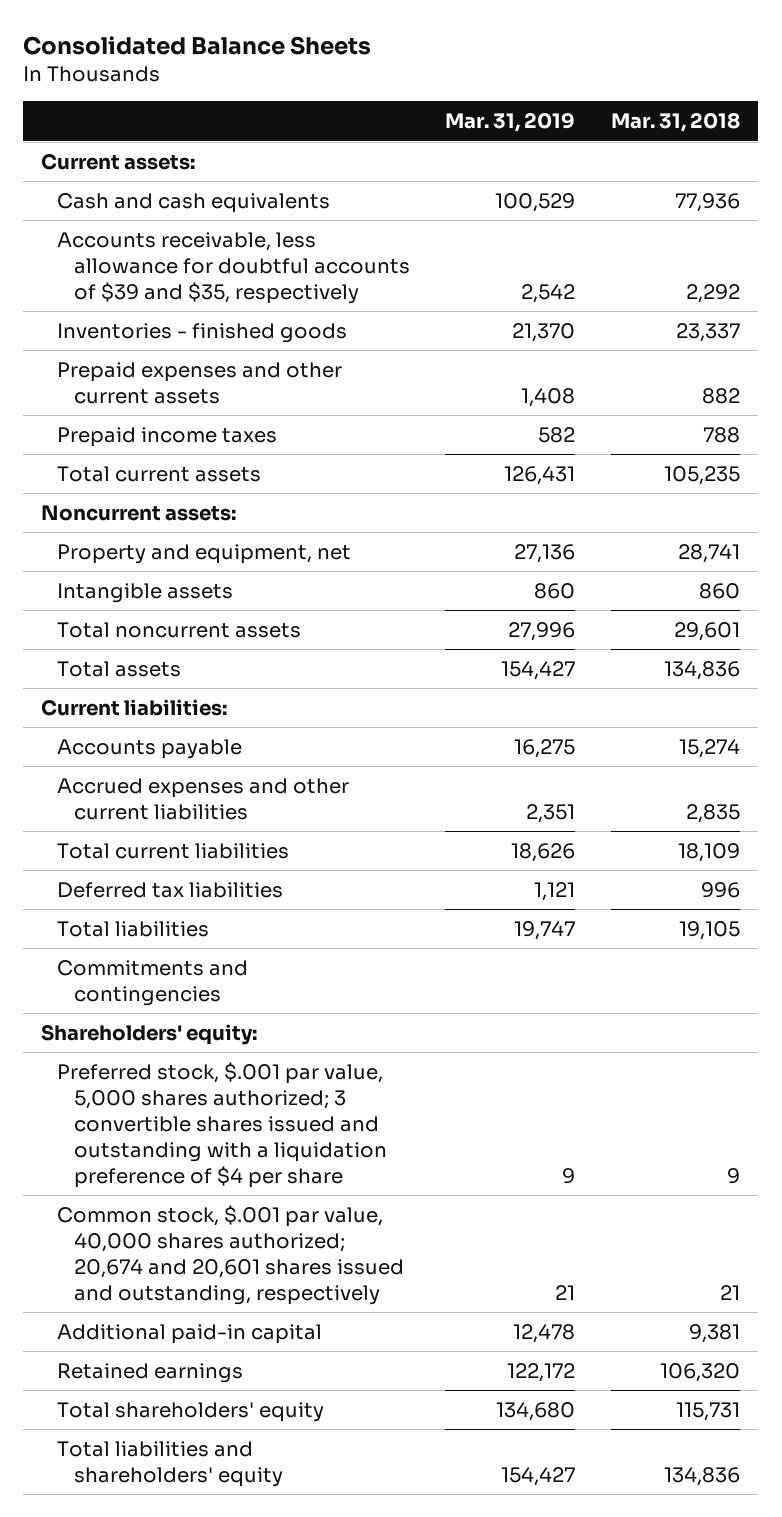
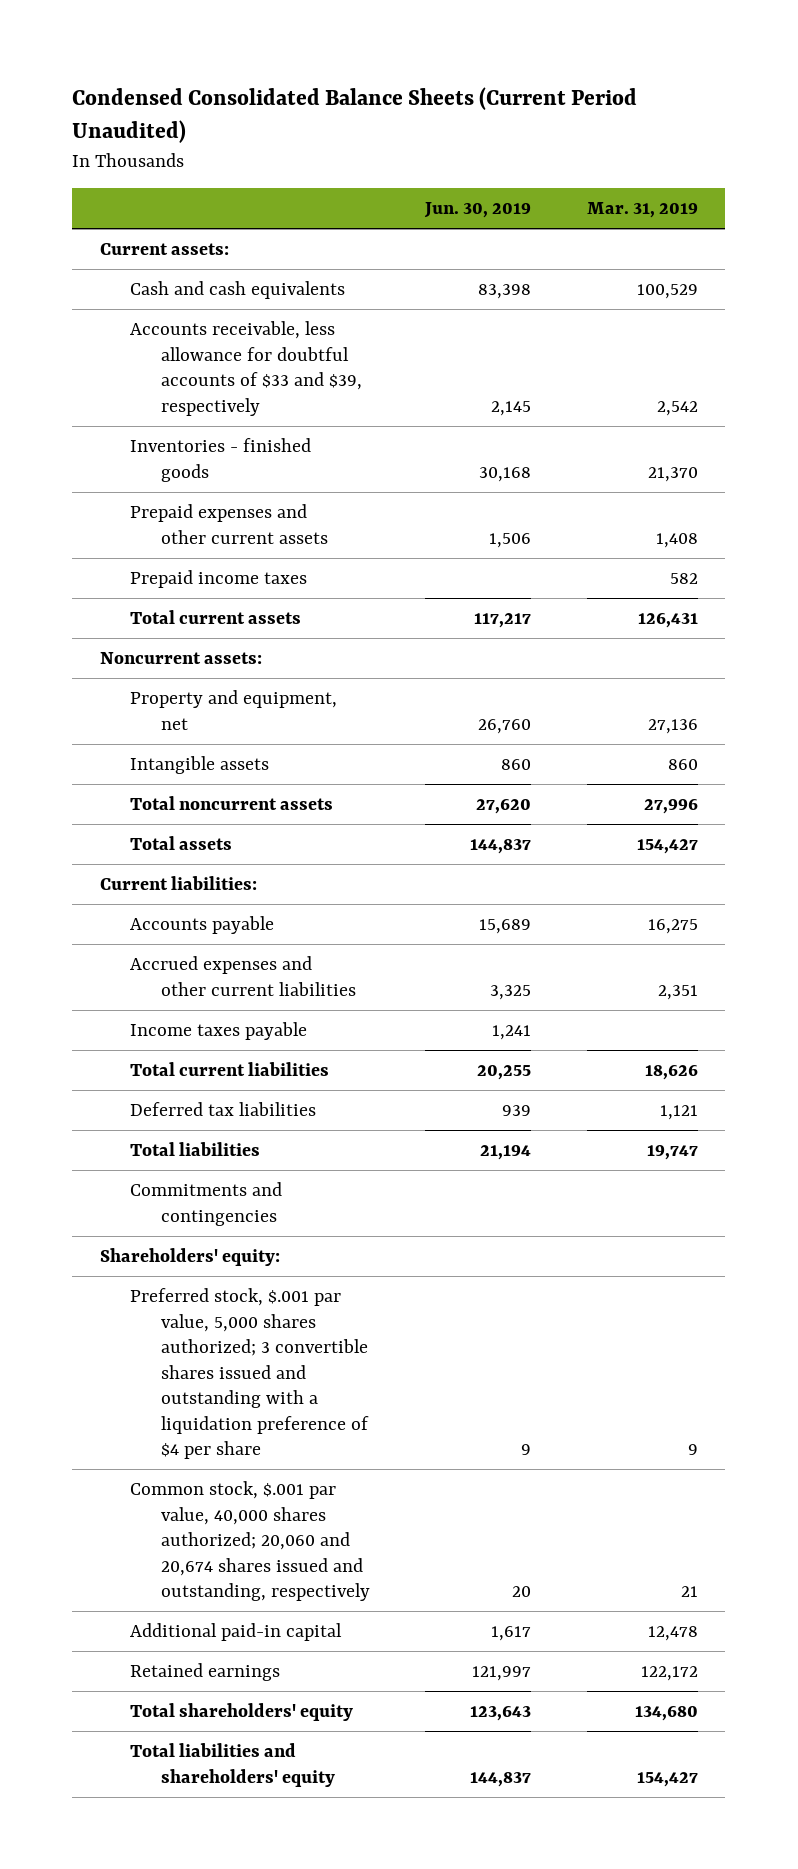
- Consolidated Balance Sheets
+ Condensed Consolidated Balance Sheets (Current Period Unaudited)
- | Mar. 31, 2019 | Mar. 31, 2018
+ | Jun. 30, 2019 | Mar. 31, 2019
- Accounts receivable, less allowance for doubtful accounts of $39 and $35, respectively | 2,542 | 2,292
+ Accounts receivable, less allowance for doubtful accounts of $33 and $39, respectively | 2,145 | 2,542
+ Income taxes payable | 1,241 |
- Common stock, $.001 par value, 40,000 shares authorized; 20,674 and 20,601 shares issued and outstanding, respectively | 21 | 21
+ Common stock, $.001 par value, 40,000 shares authorized; 20,060 and 20,674 shares issued and outstanding, respectively | 20 | 21

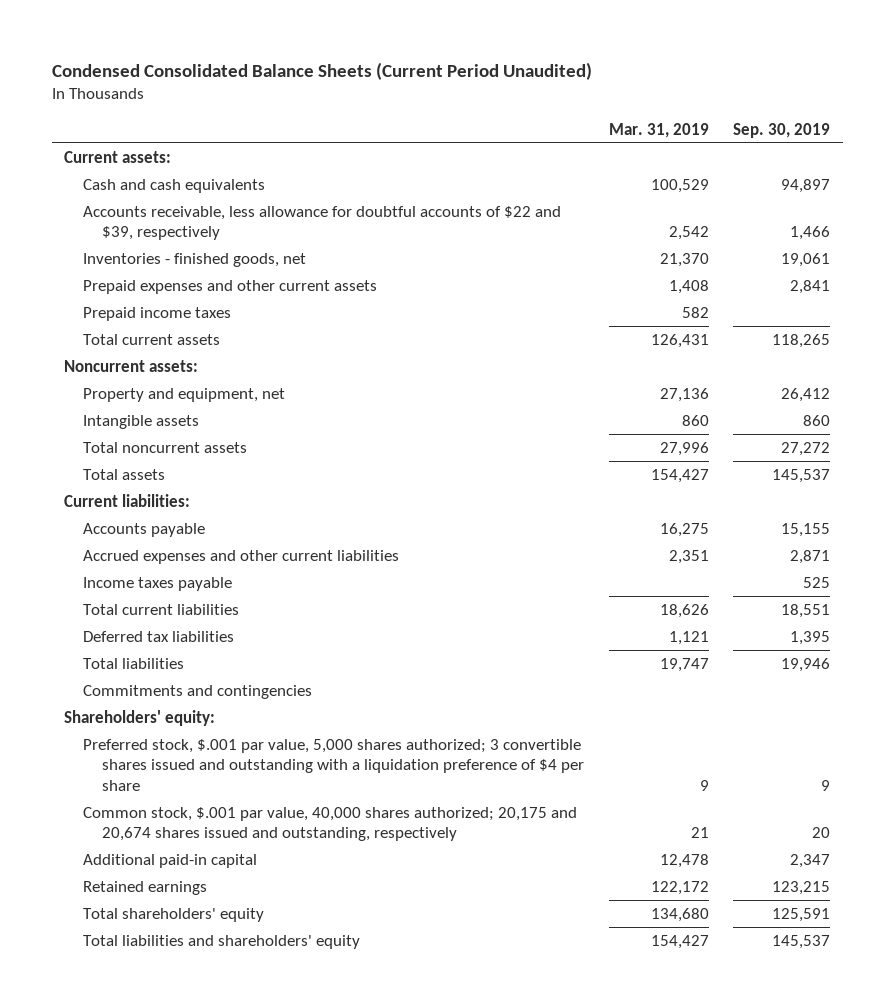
- | Jun. 30, 2019 | Mar. 31, 2019
+ | Mar. 31, 2019 | Sep. 30, 2019
- Accounts receivable, less allowance for doubtful accounts of $33 and $39, respectively | 2,145 | 2,542
- Inventories - finished goods | 30,168 | 21,370
+ Accounts receivable, less allowance for doubtful accounts of $22 and $39, respectively | 2,542 | 1,466
+ Inventories - finished goods, net | 21,370 | 19,061
- Common stock, $.001 par value, 40,000 shares authorized; 20,060 and 20,674 shares issued and outstanding, respectively | 20 | 21
+ Common stock, $.001 par value, 40,000 shares authorized; 20,175 and 20,674 shares issued and outstanding, respectively | 21 | 20

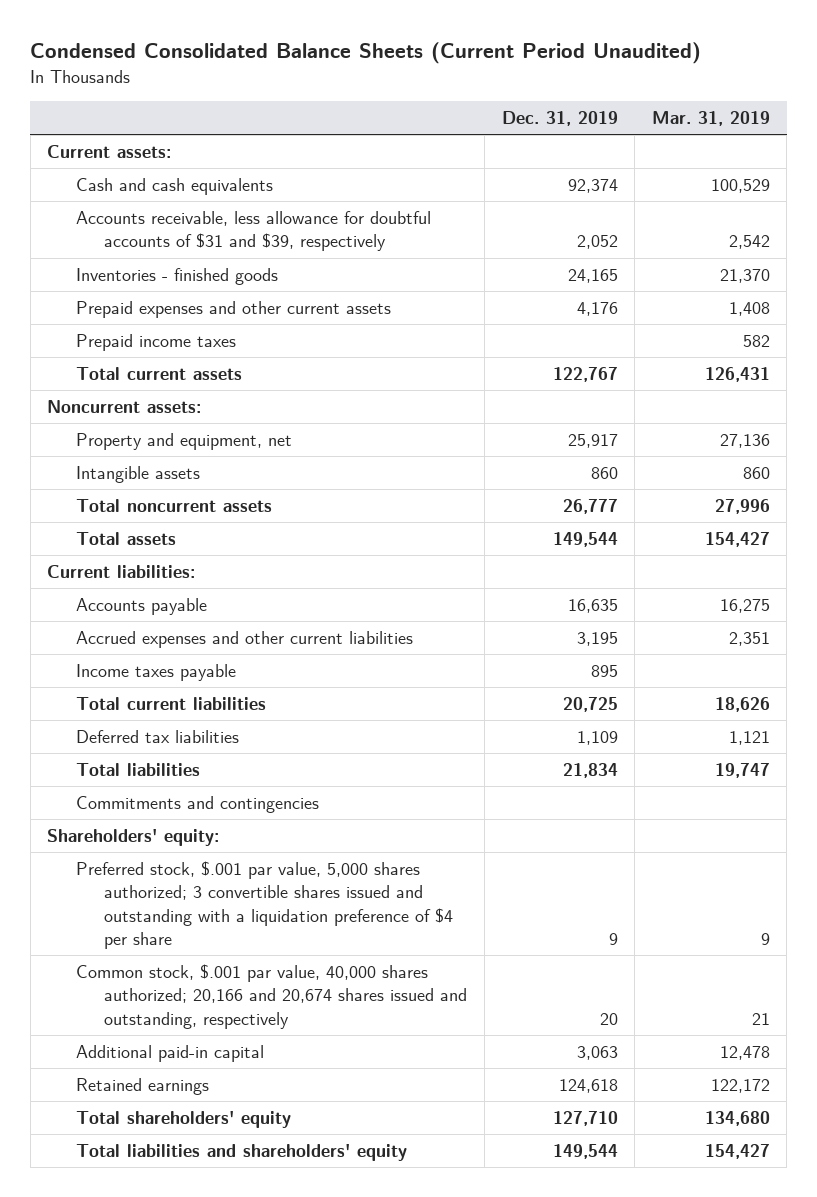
- | Mar. 31, 2019 | Sep. 30, 2019
+ | Dec. 31, 2019 | Mar. 31, 2019
- Accounts receivable, less allowance for doubtful accounts of $22 and $39, respectively | 2,542 | 1,466
- Inventories - finished goods, net | 21,370 | 19,061
+ Accounts receivable, less allowance for doubtful accounts of $31 and $39, respectively | 2,052 | 2,542
+ Inventories - finished goods | 24,165 | 21,370
- Common stock, $.001 par value, 40,000 shares authorized; 20,175 and 20,674 shares issued and outstanding, respectively | 21 | 20
+ Common stock, $.001 par value, 40,000 shares authorized; 20,166 and 20,674 shares issued and outstanding, respectively | 20 | 21

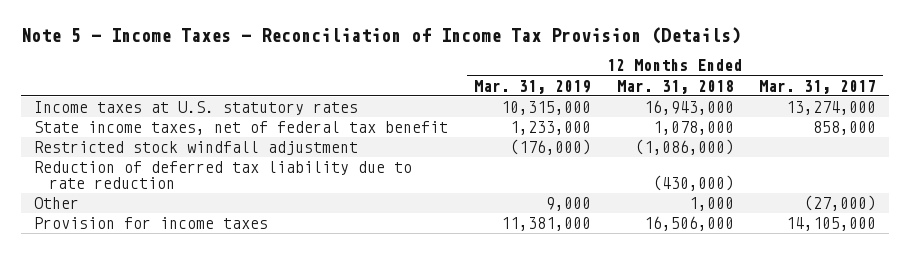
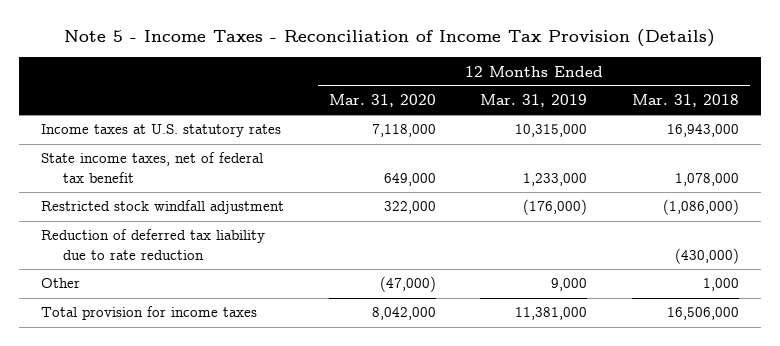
- | 12 Months Ended Mar. 31, 2019 | 12 Months Ended Mar. 31, 2018 | 12 Months Ended Mar. 31, 2017
+ | 12 Months Ended Mar. 31, 2020 | 12 Months Ended Mar. 31, 2019 | 12 Months Ended Mar. 31, 2018
- Provision for income taxes | 11,381,000 | 16,506,000 | 14,105,000
+ Total provision for income taxes | 8,042,000 | 11,381,000 | 16,506,000

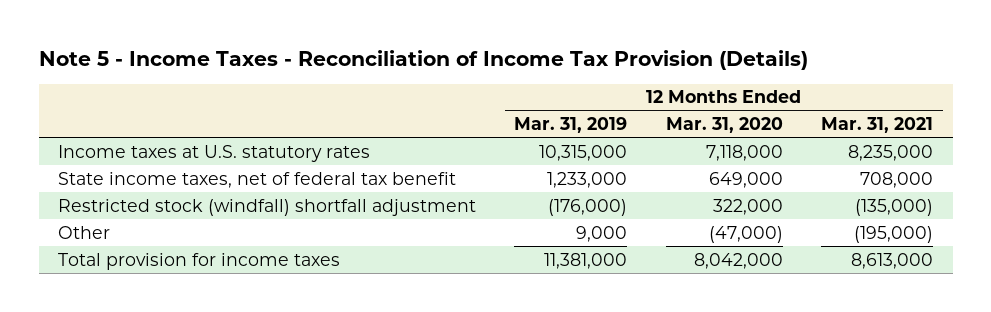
- | 12 Months Ended Mar. 31, 2020 | 12 Months Ended Mar. 31, 2019 | 12 Months Ended Mar. 31, 2018
+ | 12 Months Ended Mar. 31, 2019 | 12 Months Ended Mar. 31, 2020 | 12 Months Ended Mar. 31, 2021
- Restricted stock windfall adjustment | 322,000 | (176,000) | (1,086,000)
- Reduction of deferred tax liability due to rate reduction | | | (430,000)
+ Restricted stock (windfall) shortfall adjustment | (176,000) | 322,000 | (135,000)

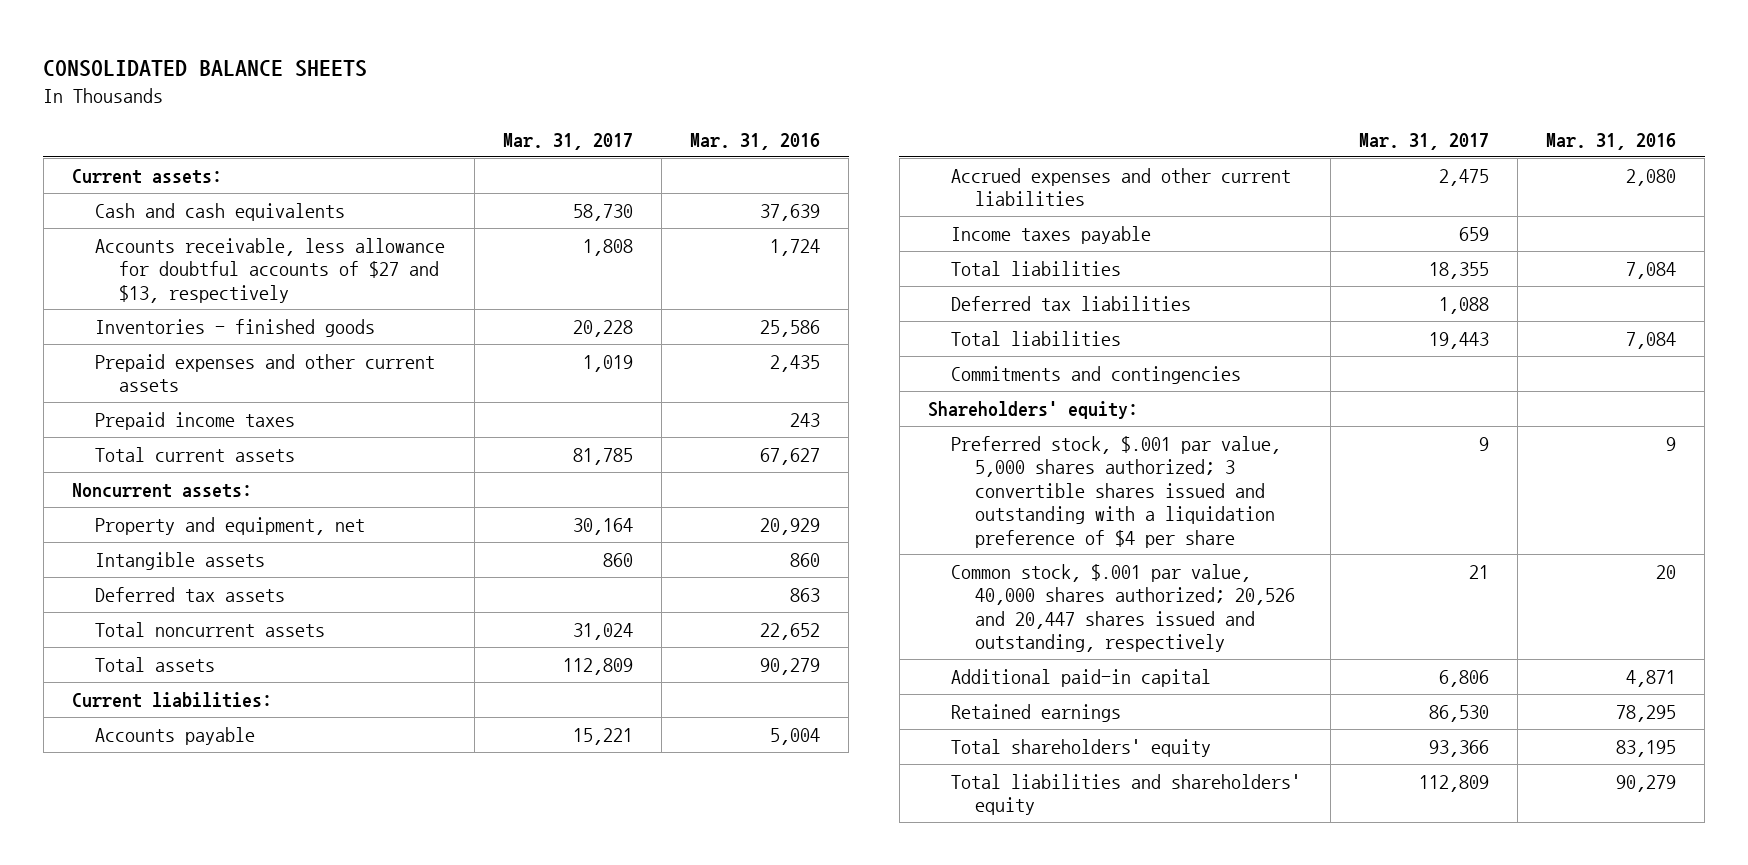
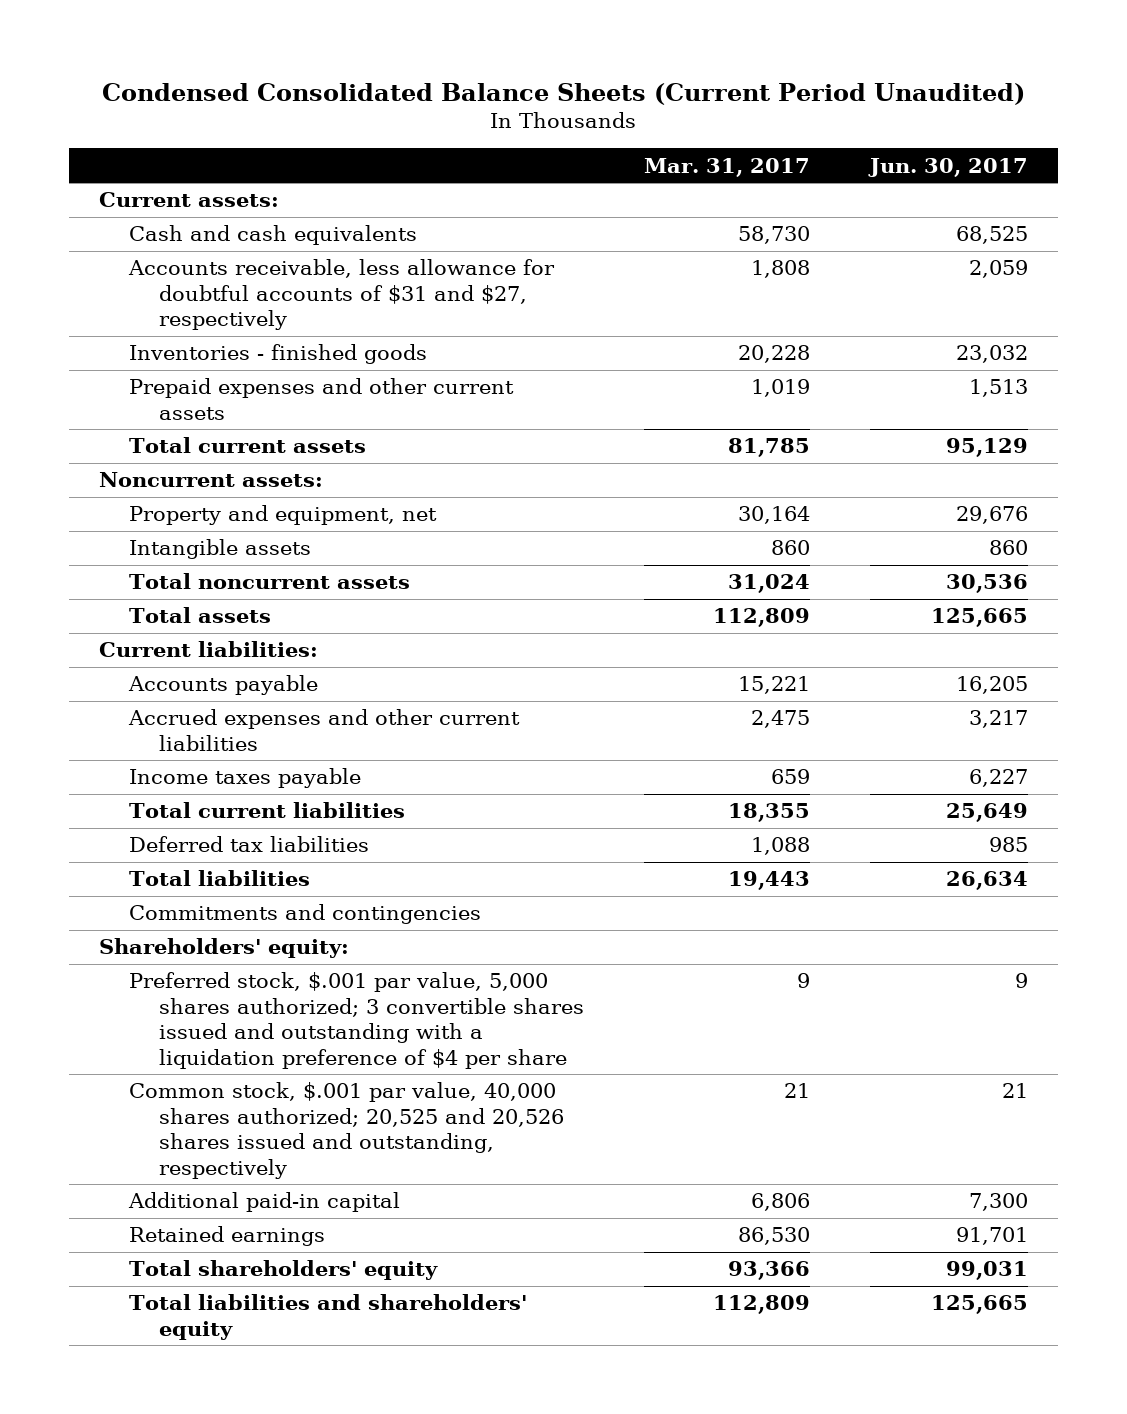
- CONSOLIDATED BALANCE SHEETS
+ Condensed Consolidated Balance Sheets (Current Period Unaudited)
- | Mar. 31, 2017 | Mar. 31, 2016
+ | Mar. 31, 2017 | Jun. 30, 2017
- Accounts receivable, less allowance for doubtful accounts of $27 and $13, respectively | 1,808 | 1,724
+ Accounts receivable, less allowance for doubtful accounts of $31 and $27, respectively | 1,808 | 2,059
- Prepaid income taxes | | 243
- Deferred tax assets | | 863
- Total liabilities | 18,355 | 7,084
+ Total current liabilities | 18,355 | 25,649
- Common stock, $.001 par value, 40,000 shares authorized; 20,526 and 20,447 shares issued and outstanding, respectively | 21 | 20
+ Common stock, $.001 par value, 40,000 shares authorized; 20,525 and 20,526 shares issued and outstanding, respectively | 21 | 21

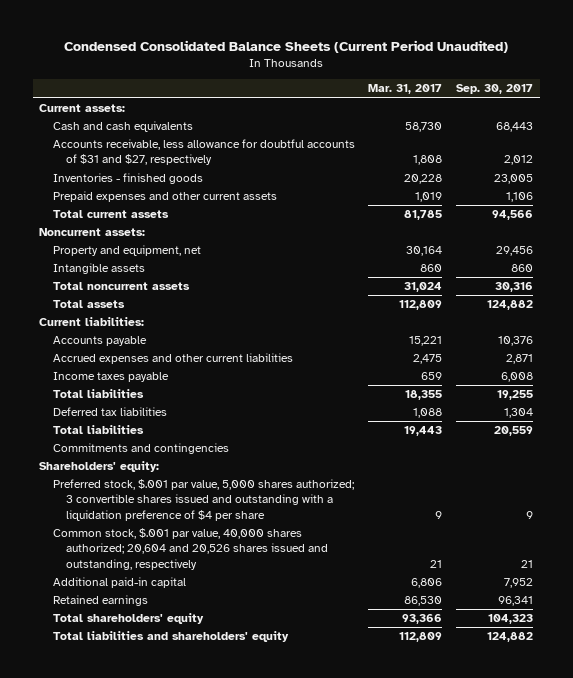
- | Mar. 31, 2017 | Jun. 30, 2017
+ | Mar. 31, 2017 | Sep. 30, 2017
- Total current liabilities | 18,355 | 25,649
+ Total liabilities | 18,355 | 19,255
- Common stock, $.001 par value, 40,000 shares authorized; 20,525 and 20,526 shares issued and outstanding, respectively | 21 | 21
+ Common stock, $.001 par value, 40,000 shares authorized; 20,604 and 20,526 shares issued and outstanding, respectively | 21 | 21

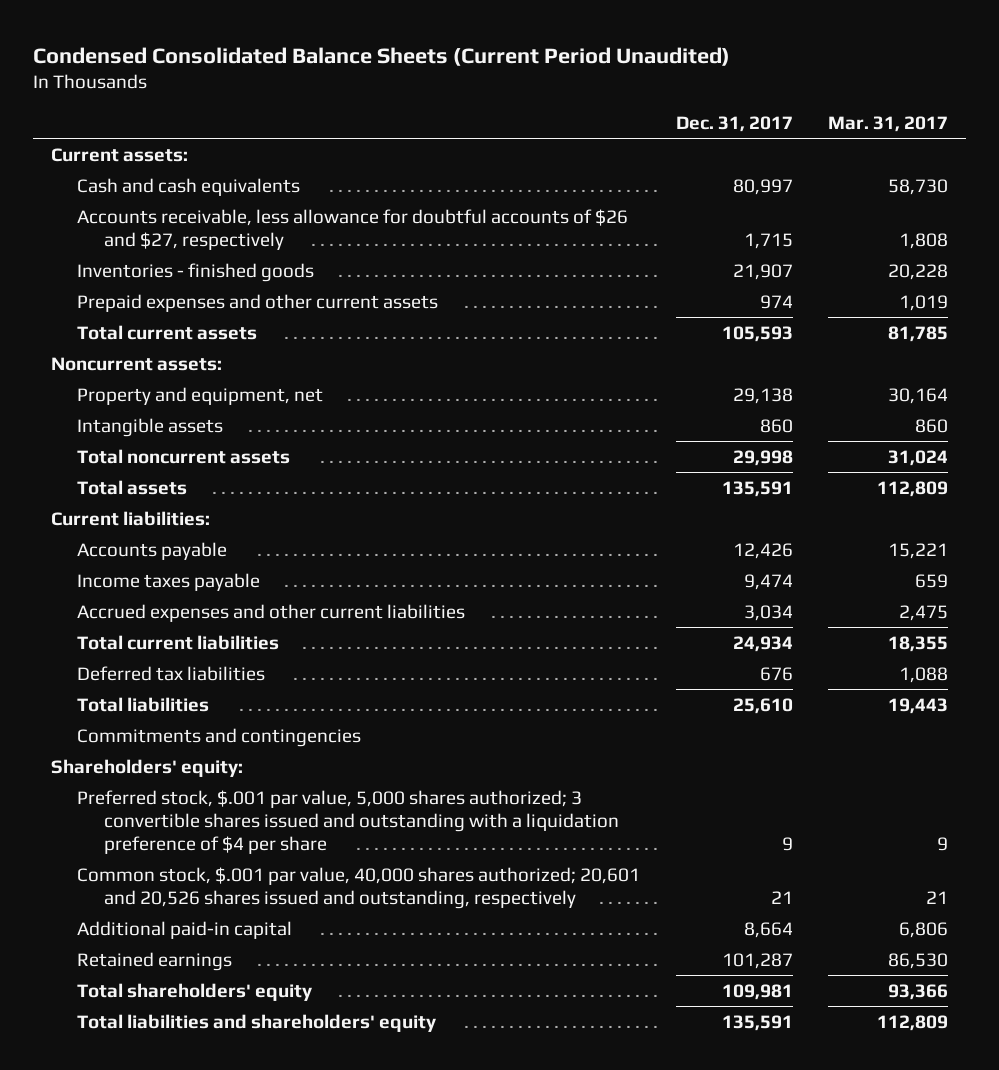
- | Mar. 31, 2017 | Sep. 30, 2017
+ | Dec. 31, 2017 | Mar. 31, 2017
- Accounts receivable, less allowance for doubtful accounts of $31 and $27, respectively | 1,808 | 2,012
+ Accounts receivable, less allowance for doubtful accounts of $26 and $27, respectively | 1,715 | 1,808
- Total liabilities | 18,355 | 19,255
moved down: Accrued expenses and other current liabilities | 3,034 | 2,475
+ Total current liabilities | 24,934 | 18,355
- Common stock, $.001 par value, 40,000 shares authorized; 20,604 and 20,526 shares issued and outstanding, respectively | 21 | 21
+ Common stock, $.001 par value, 40,000 shares authorized; 20,601 and 20,526 shares issued and outstanding, respectively | 21 | 21

